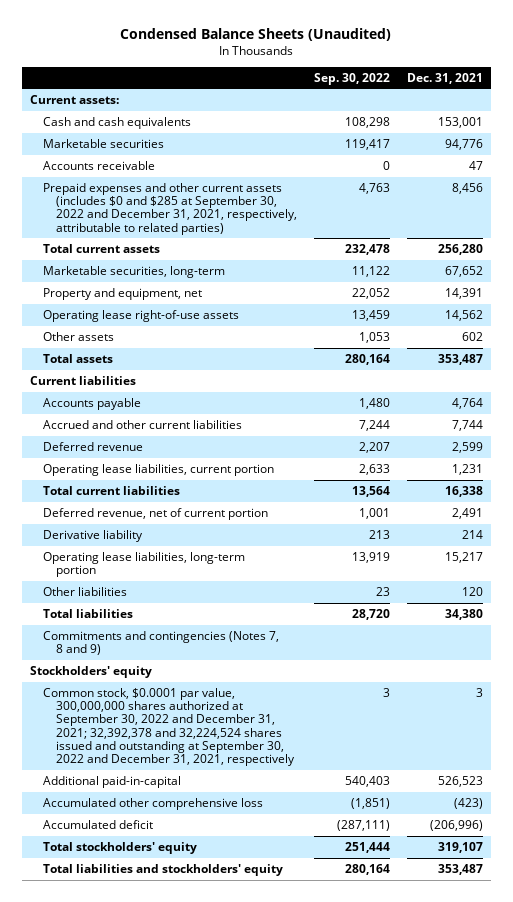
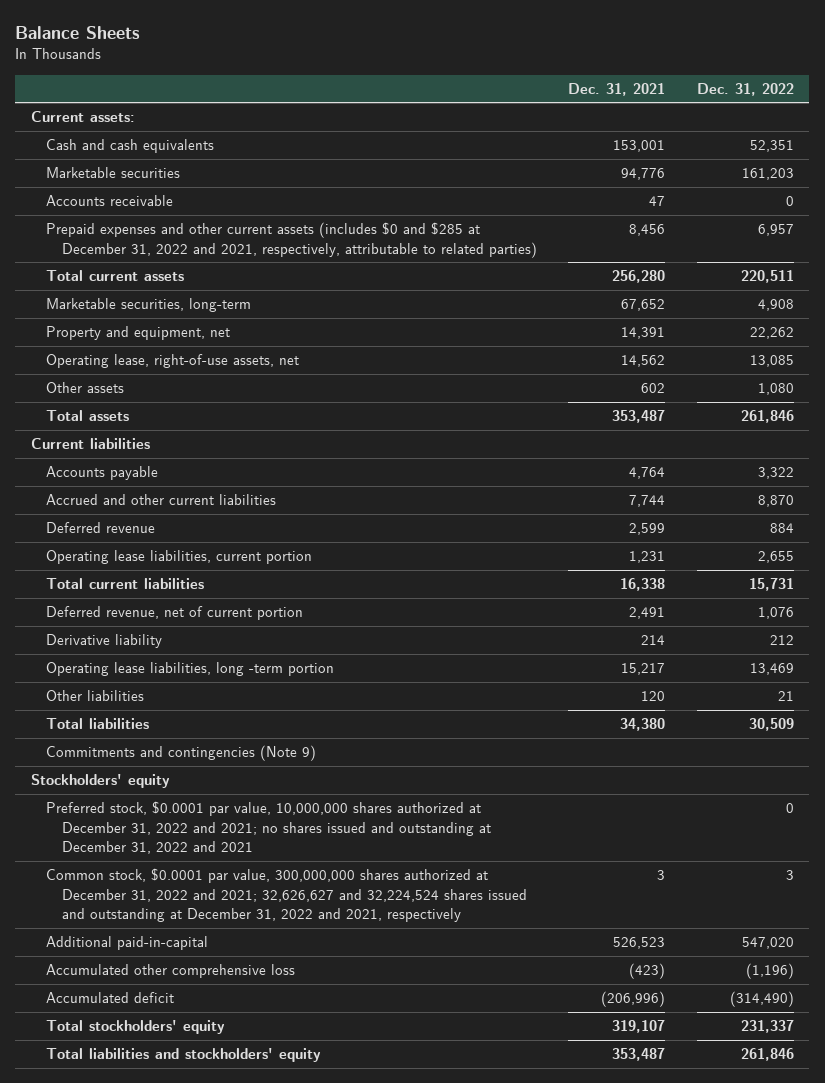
- Condensed Balance Sheets (Unaudited)
+ Balance Sheets
- | Sep. 30, 2022 | Dec. 31, 2021
+ | Dec. 31, 2021 | Dec. 31, 2022
- Prepaid expenses and other current assets (includes $0 and $285 at September 30, 2022 and December 31, 2021, respectively, attributable to related parties) | 4,763 | 8,456
+ Prepaid expenses and other current assets (includes $0 and $285 at December 31, 2022 and 2021, respectively, attributable to related parties) | 8,456 | 6,957
- Operating lease right-of-use assets | 13,459 | 14,562
+ Operating lease, right-of-use assets, net | 14,562 | 13,085
- Operating lease liabilities, long-term portion | 13,919 | 15,217
+ Operating lease liabilities, long -term portion | 15,217 | 13,469
- Commitments and contingencies (Notes 7, 8 and 9)
+ Commitments and contingencies (Note 9)
- Common stock, $0.0001 par value, 300,000,000 shares authorized at September 30, 2022 and December 31, 2021; 32,392,378 and 32,224,524 shares issued and outstanding at September 30, 2022 and December 31, 2021, respectively | 3 | 3
+ Preferred stock, $0.0001 par value, 10,000,000 shares authorized at December 31, 2022 and 2021; no shares issued and outstanding at December 31, 2022 and 2021 | | 0
+ Common stock, $0.0001 par value, 300,000,000 shares authorized at December 31, 2022 and 2021; 32,626,627 and 32,224,524 shares issued and outstanding at December 31, 2022 and 2021, respectively | 3 | 3

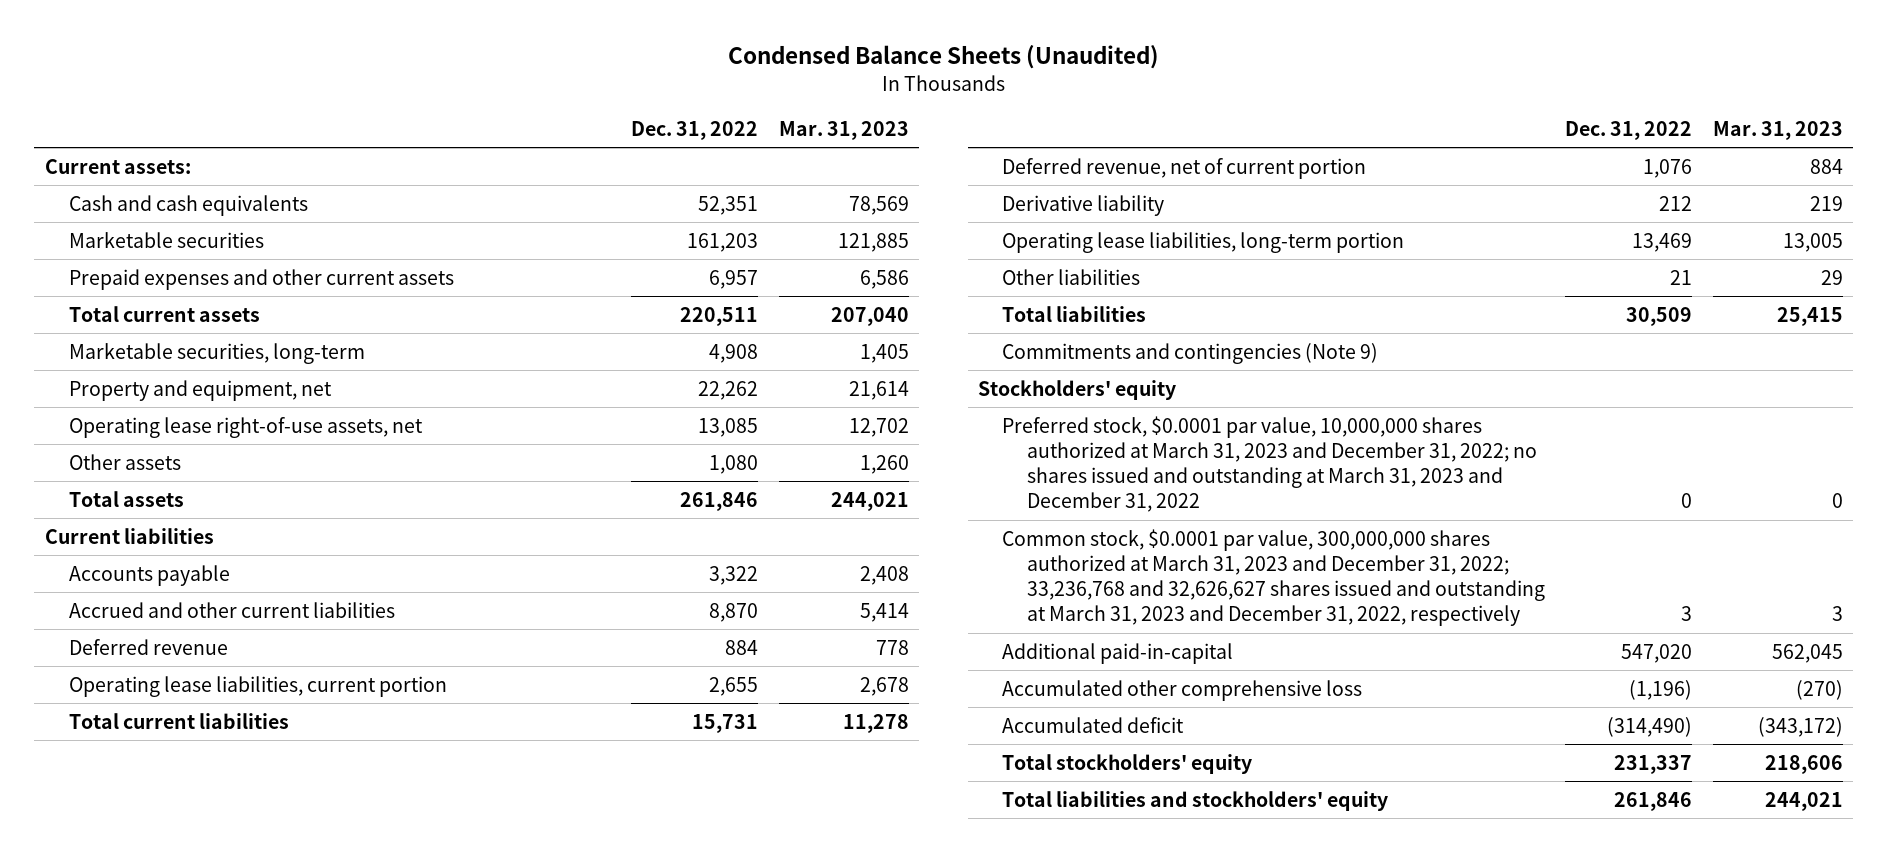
- Balance Sheets
+ Condensed Balance Sheets (Unaudited)
- | Dec. 31, 2021 | Dec. 31, 2022
+ | Dec. 31, 2022 | Mar. 31, 2023
- Accounts receivable | 47 | 0
- Prepaid expenses and other current assets (includes $0 and $285 at December 31, 2022 and 2021, respectively, attributable to related parties) | 8,456 | 6,957
+ Prepaid expenses and other current assets | 6,957 | 6,586
- Operating lease, right-of-use assets, net | 14,562 | 13,085
+ Operating lease right-of-use assets, net | 13,085 | 12,702
- Operating lease liabilities, long -term portion | 15,217 | 13,469
+ Operating lease liabilities, long-term portion | 13,469 | 13,005
- Preferred stock, $0.0001 par value, 10,000,000 shares authorized at December 31, 2022 and 2021; no shares issued and outstanding at December 31, 2022 and 2021 | | 0
- Common stock, $0.0001 par value, 300,000,000 shares authorized at December 31, 2022 and 2021; 32,626,627 and 32,224,524 shares issued and outstanding at December 31, 2022 and 2021, respectively | 3 | 3
+ Preferred stock, $0.0001 par value, 10,000,000 shares authorized at March 31, 2023 and December 31, 2022; no shares issued and outstanding at March 31, 2023 and December 31, 2022 | 0 | 0
+ Common stock, $0.0001 par value, 300,000,000 shares authorized at March 31, 2023 and December 31, 2022; 33,236,768 and 32,626,627 shares issued and outstanding at March 31, 2023 and December 31, 2022, respectively | 3 | 3

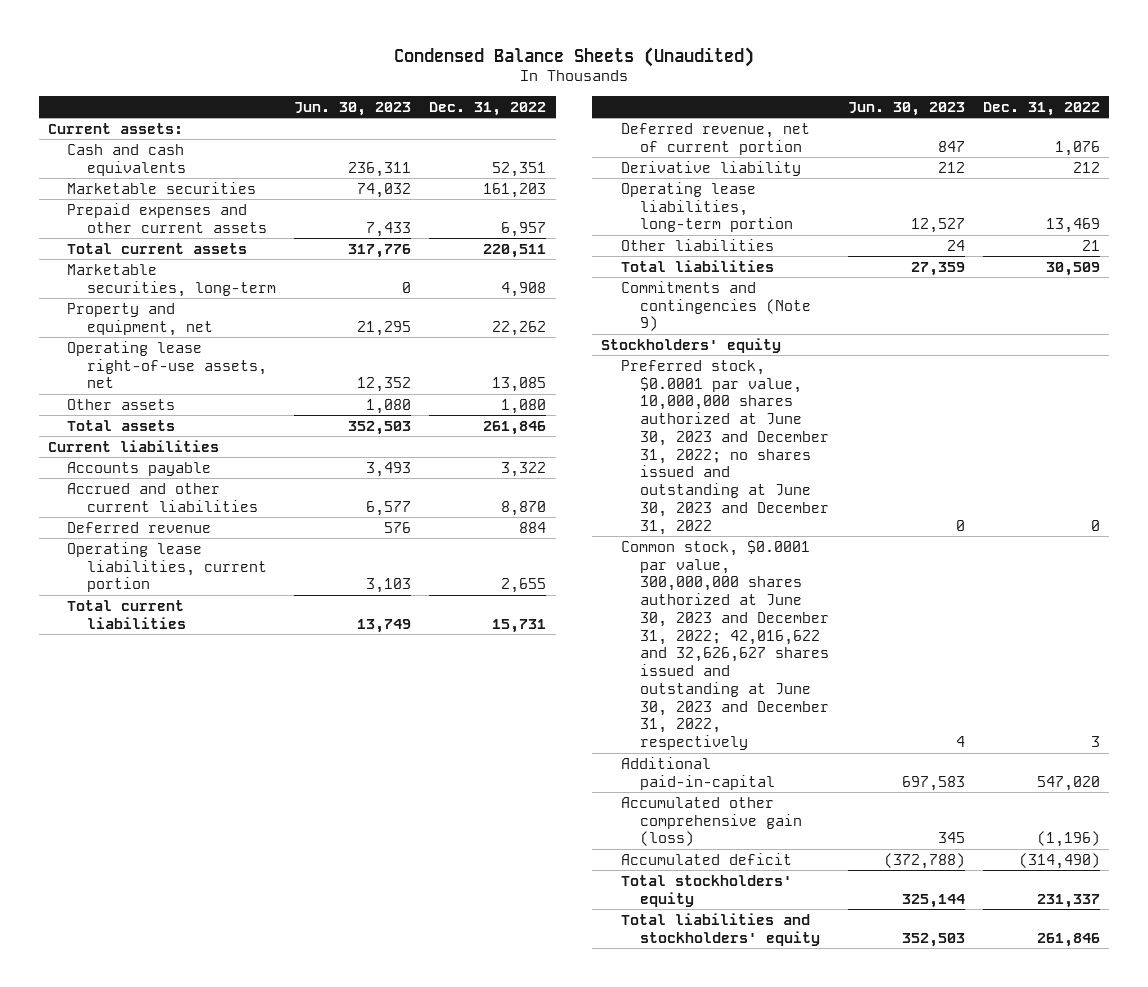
- | Dec. 31, 2022 | Mar. 31, 2023
+ | Jun. 30, 2023 | Dec. 31, 2022
- Preferred stock, $0.0001 par value, 10,000,000 shares authorized at March 31, 2023 and December 31, 2022; no shares issued and outstanding at March 31, 2023 and December 31, 2022 | 0 | 0
- Common stock, $0.0001 par value, 300,000,000 shares authorized at March 31, 2023 and December 31, 2022; 33,236,768 and 32,626,627 shares issued and outstanding at March 31, 2023 and December 31, 2022, respectively | 3 | 3
+ Preferred stock, $0.0001 par value, 10,000,000 shares authorized at June 30, 2023 and December 31, 2022; no shares issued and outstanding at June 30, 2023 and December 31, 2022 | 0 | 0
+ Common stock, $0.0001 par value, 300,000,000 shares authorized at June 30, 2023 and December 31, 2022; 42,016,622 and 32,626,627 shares issued and outstanding at June 30, 2023 and December 31, 2022, respectively | 4 | 3
- Accumulated other comprehensive loss | (1,196) | (270)
+ Accumulated other comprehensive gain (loss) | 345 | (1,196)

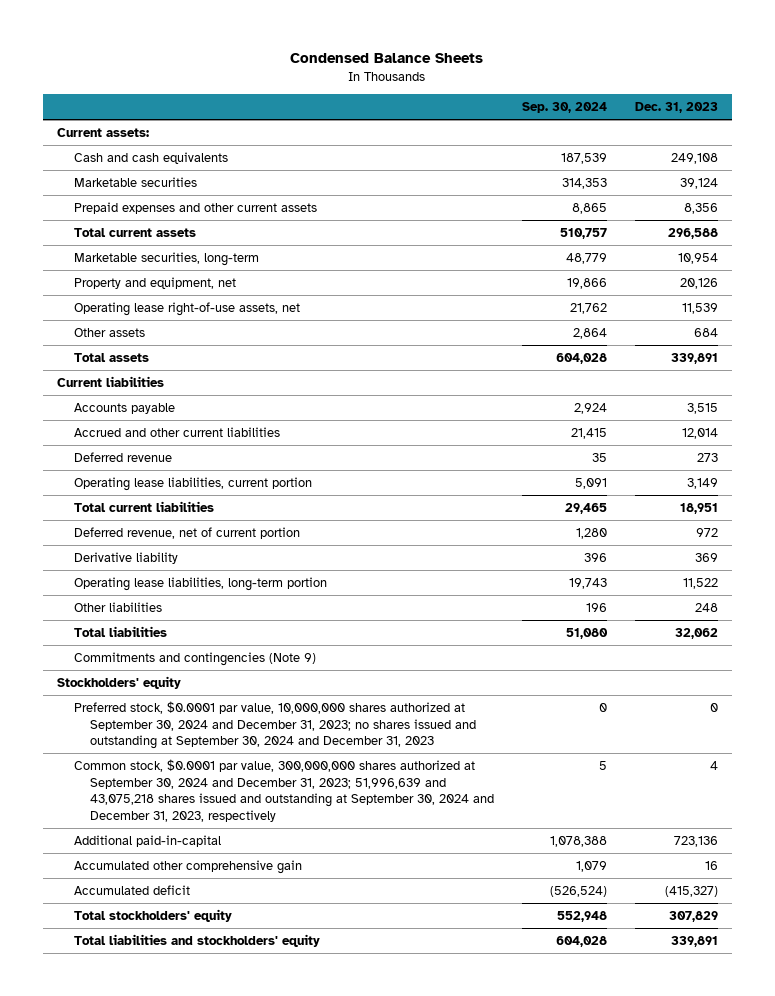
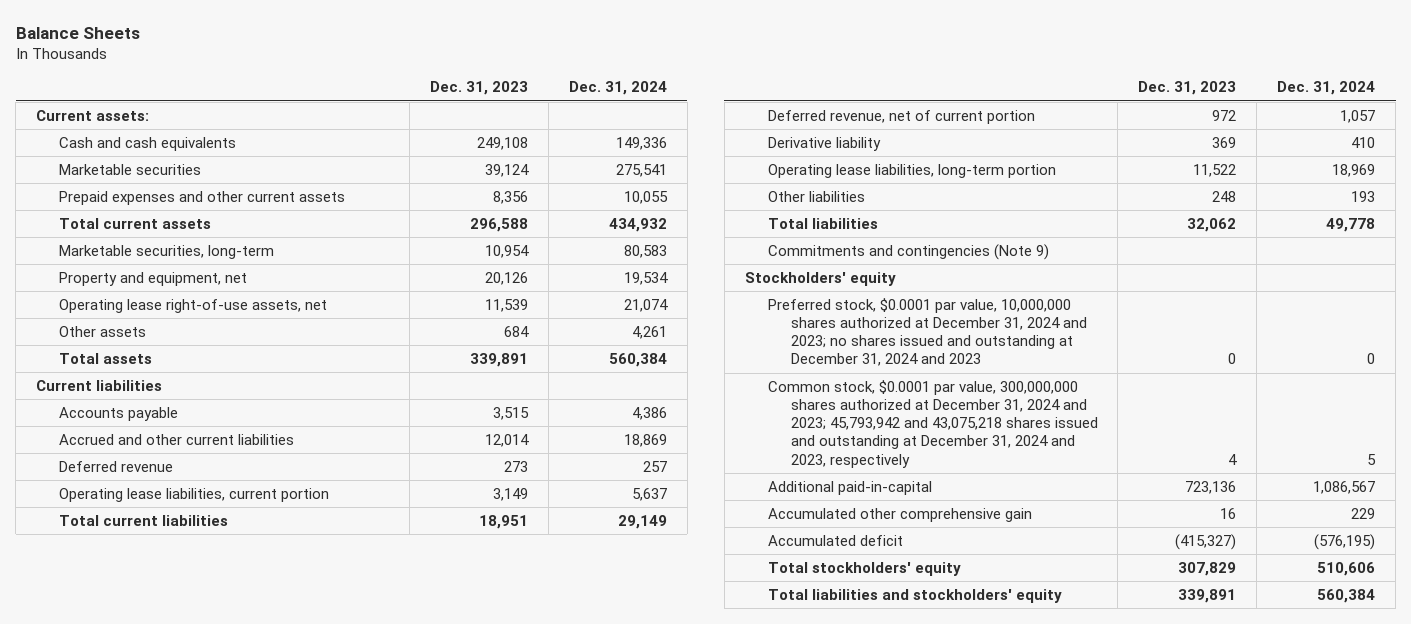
- Condensed Balance Sheets
+ Balance Sheets
- | Sep. 30, 2024 | Dec. 31, 2023
+ | Dec. 31, 2023 | Dec. 31, 2024
- Preferred stock, $0.0001 par value, 10,000,000 shares authorized at September 30, 2024 and December 31, 2023; no shares issued and outstanding at September 30, 2024 and December 31, 2023 | 0 | 0
- Common stock, $0.0001 par value, 300,000,000 shares authorized at September 30, 2024 and December 31, 2023; 51,996,639 and 43,075,218 shares issued and outstanding at September 30, 2024 and December 31, 2023, respectively | 5 | 4
+ Preferred stock, $0.0001 par value, 10,000,000 shares authorized at December 31, 2024 and 2023; no shares issued and outstanding at December 31, 2024 and 2023 | 0 | 0
+ Common stock, $0.0001 par value, 300,000,000 shares authorized at December 31, 2024 and 2023; 45,793,942 and 43,075,218 shares issued and outstanding at December 31, 2024 and 2023, respectively | 4 | 5

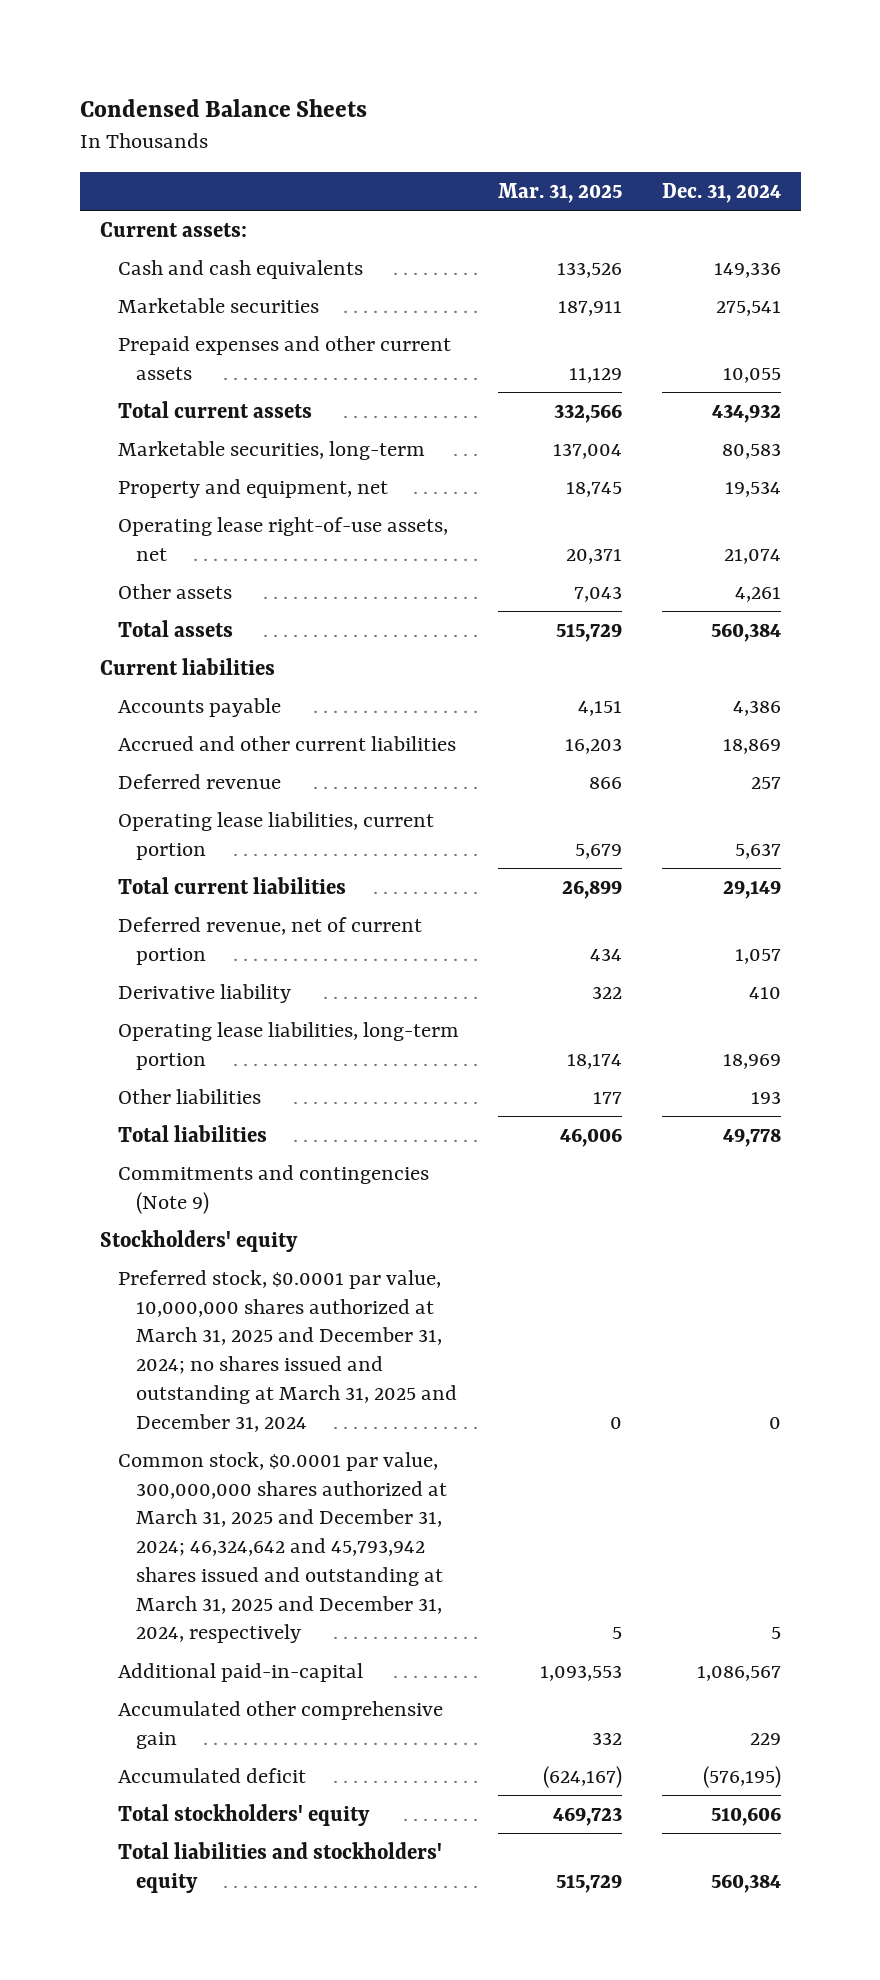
- Balance Sheets
+ Condensed Balance Sheets
- | Dec. 31, 2023 | Dec. 31, 2024
+ | Mar. 31, 2025 | Dec. 31, 2024
- Preferred stock, $0.0001 par value, 10,000,000 shares authorized at December 31, 2024 and 2023; no shares issued and outstanding at December 31, 2024 and 2023 | 0 | 0
- Common stock, $0.0001 par value, 300,000,000 shares authorized at December 31, 2024 and 2023; 45,793,942 and 43,075,218 shares issued and outstanding at December 31, 2024 and 2023, respectively | 4 | 5
+ Preferred stock, $0.0001 par value, 10,000,000 shares authorized at March 31, 2025 and December 31, 2024; no shares issued and outstanding at March 31, 2025 and December 31, 2024 | 0 | 0
+ Common stock, $0.0001 par value, 300,000,000 shares authorized at March 31, 2025 and December 31, 2024; 46,324,642 and 45,793,942 shares issued and outstanding at March 31, 2025 and December 31, 2024, respectively | 5 | 5

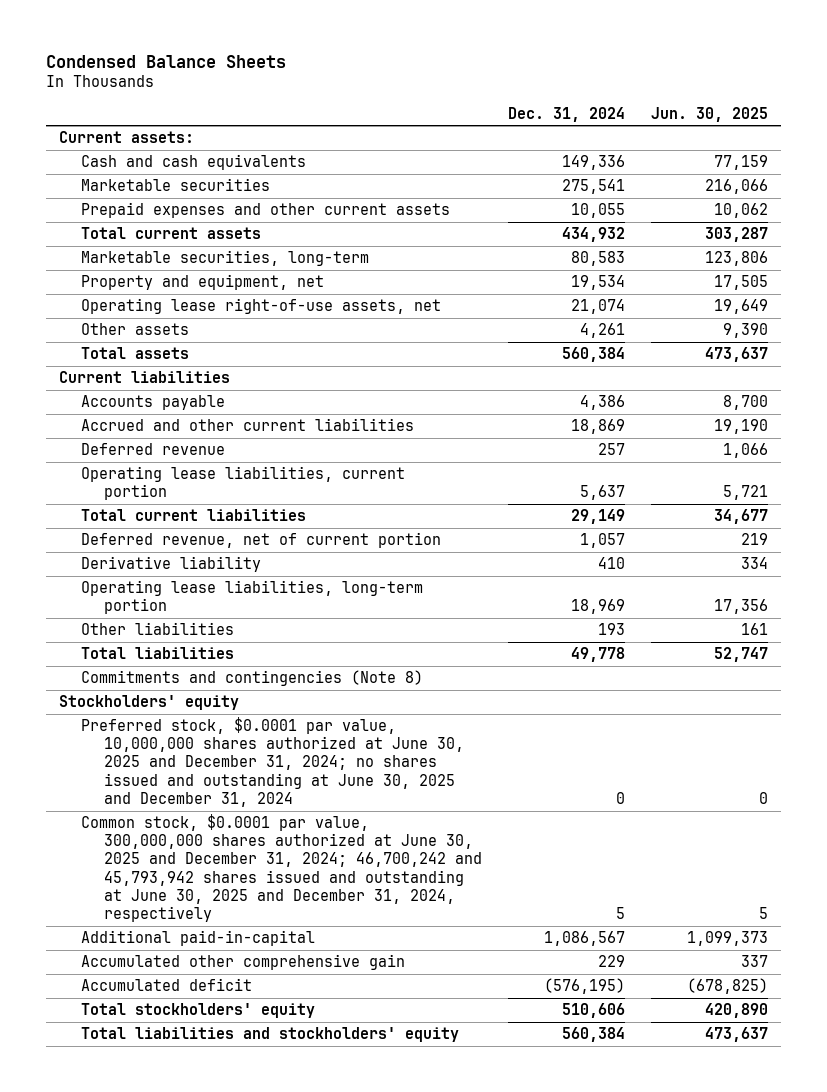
- | Mar. 31, 2025 | Dec. 31, 2024
+ | Dec. 31, 2024 | Jun. 30, 2025
- Commitments and contingencies (Note 9)
+ Commitments and contingencies (Note 8)
- Preferred stock, $0.0001 par value, 10,000,000 shares authorized at March 31, 2025 and December 31, 2024; no shares issued and outstanding at March 31, 2025 and December 31, 2024 | 0 | 0
- Common stock, $0.0001 par value, 300,000,000 shares authorized at March 31, 2025 and December 31, 2024; 46,324,642 and 45,793,942 shares issued and outstanding at March 31, 2025 and December 31, 2024, respectively | 5 | 5
+ Preferred stock, $0.0001 par value, 10,000,000 shares authorized at June 30, 2025 and December 31, 2024; no shares issued and outstanding at June 30, 2025 and December 31, 2024 | 0 | 0
+ Common stock, $0.0001 par value, 300,000,000 shares authorized at June 30, 2025 and December 31, 2024; 46,700,242 and 45,793,942 shares issued and outstanding at June 30, 2025 and December 31, 2024, respectively | 5 | 5

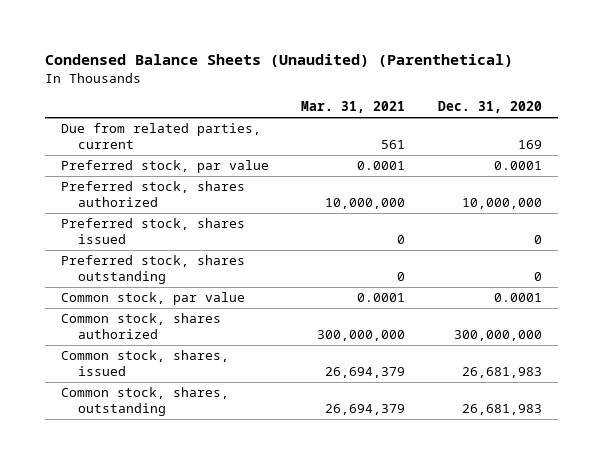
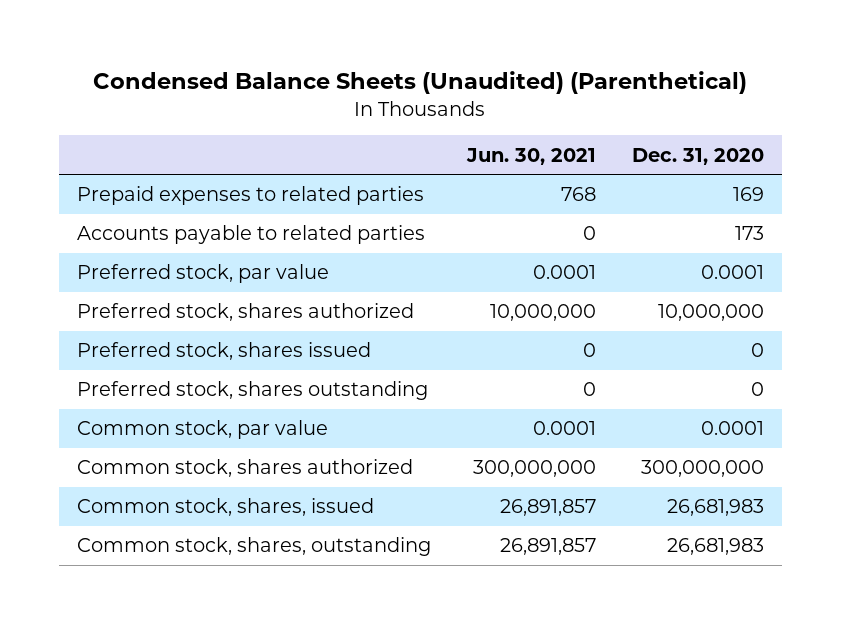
- | Mar. 31, 2021 | Dec. 31, 2020
+ | Jun. 30, 2021 | Dec. 31, 2020
- Due from related parties, current | 561 | 169
+ Prepaid expenses to related parties | 768 | 169
+ Accounts payable to related parties | 0 | 173

